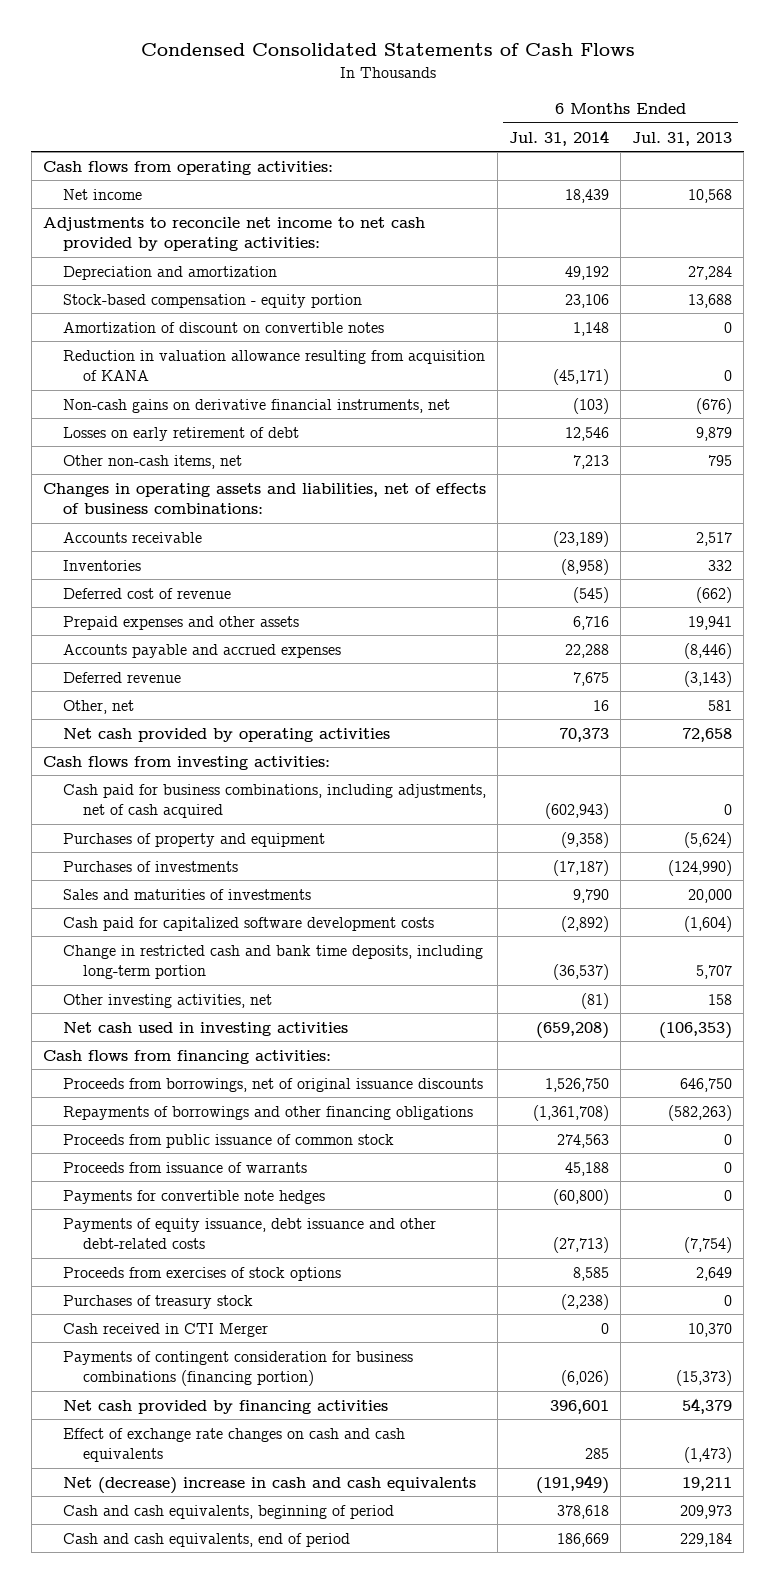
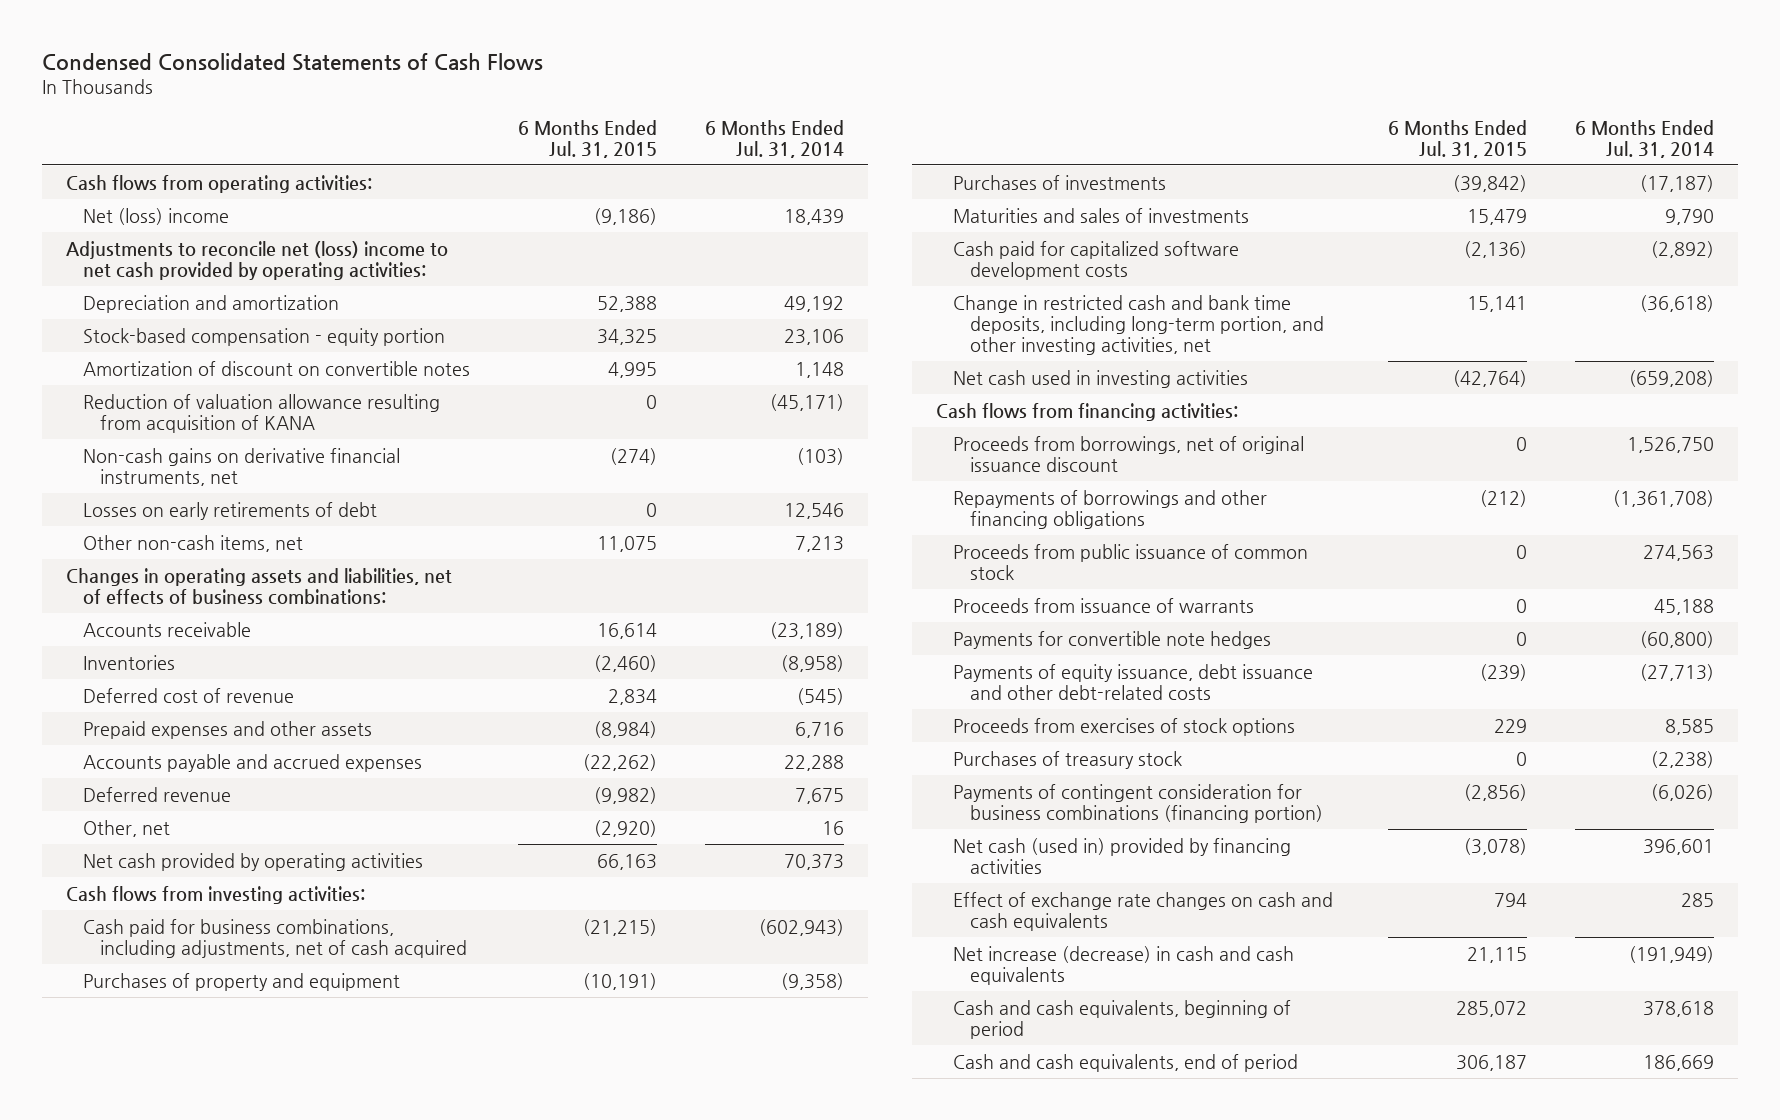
- | 6 Months Ended Jul. 31, 2014 | 6 Months Ended Jul. 31, 2013
+ | 6 Months Ended Jul. 31, 2015 | 6 Months Ended Jul. 31, 2014
- Net income | 18,439 | 10,568
- Adjustments to reconcile net income to net cash provided by operating activities:
+ Net (loss) income | (9,186) | 18,439
+ Adjustments to reconcile net (loss) income to net cash provided by operating activities:
- Reduction in valuation allowance resulting from acquisition of KANA | (45,171) | 0
+ Reduction of valuation allowance resulting from acquisition of KANA | 0 | (45,171)
- Losses on early retirement of debt | 12,546 | 9,879
+ Losses on early retirements of debt | 0 | 12,546
- Sales and maturities of investments | 9,790 | 20,000
+ Maturities and sales of investments | 15,479 | 9,790
- Change in restricted cash and bank time deposits, including long-term portion | (36,537) | 5,707
- Other investing activities, net | (81) | 158
+ Change in restricted cash and bank time deposits, including long-term portion, and other investing activities, net | 15,141 | (36,618)
- Proceeds from borrowings, net of original issuance discounts | 1,526,750 | 646,750
+ Proceeds from borrowings, net of original issuance discount | 0 | 1,526,750
- Cash received in CTI Merger | 0 | 10,370
- Net cash provided by financing activities | 396,601 | 54,379
+ Net cash (used in) provided by financing activities | (3,078) | 396,601
- Net (decrease) increase in cash and cash equivalents | (191,949) | 19,211
+ Net increase (decrease) in cash and cash equivalents | 21,115 | (191,949)

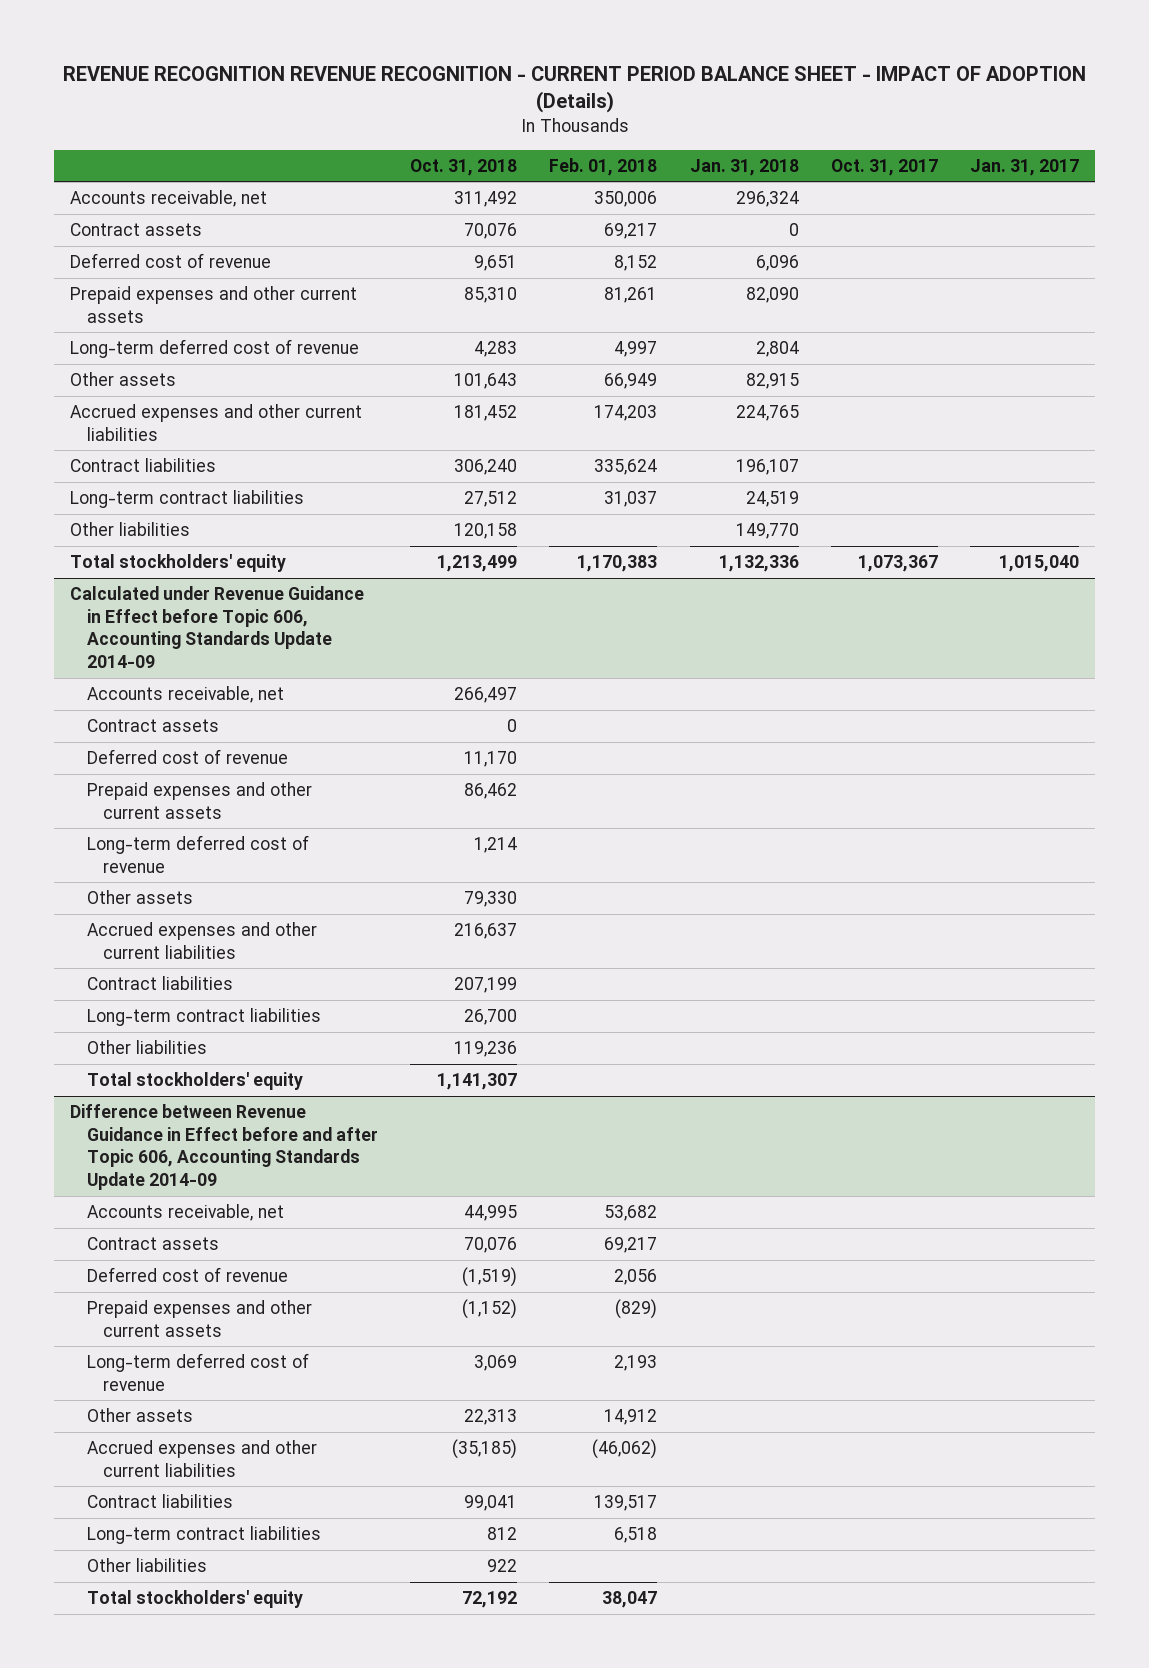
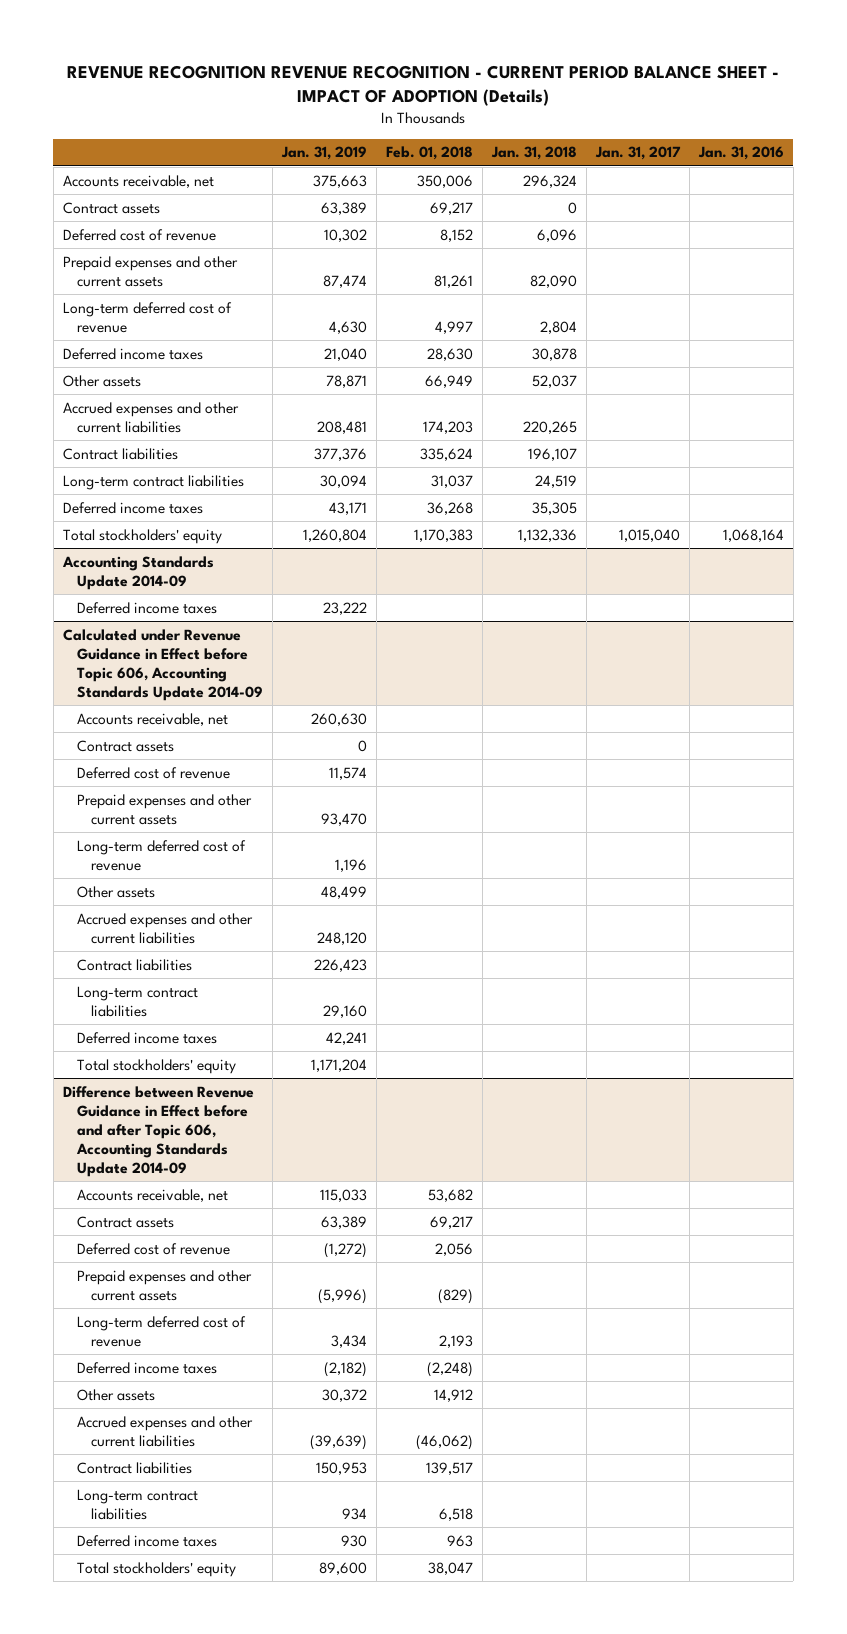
- | Oct. 31, 2018 | Feb. 01, 2018 | Jan. 31, 2018 | Oct. 31, 2017 | Jan. 31, 2017
+ | Jan. 31, 2019 | Feb. 01, 2018 | Jan. 31, 2018 | Jan. 31, 2017 | Jan. 31, 2016
- Other assets | 101,643 | 66,949 | 82,915 | |
- Accrued expenses and other current liabilities | 181,452 | 174,203 | 224,765 | |
+ Deferred income taxes | 21,040 | 28,630 | 30,878 | |
+ Other assets | 78,871 | 66,949 | 52,037 | |
+ Accrued expenses and other current liabilities | 208,481 | 174,203 | 220,265 | |
- Other liabilities | 120,158 | | 149,770 | |
+ Deferred income taxes | 43,171 | 36,268 | 35,305 | |
+ Accounting Standards Update 2014-09
+ Deferred income taxes | 23,222 | | | |
@ Calculated under Revenue Guidance in Effect before Topic 606, Accounting Standards Update 2014-09
- Other liabilities | 119,236 | | | |
+ Deferred income taxes | 42,241 | | | |
@ Difference between Revenue Guidance in Effect before and after Topic 606, Accounting Standards Update 2014-09
+ Deferred income taxes | (2,182) | (2,248) | | |
- Other liabilities | 922 | | | |
+ Deferred income taxes | 930 | 963 | | |

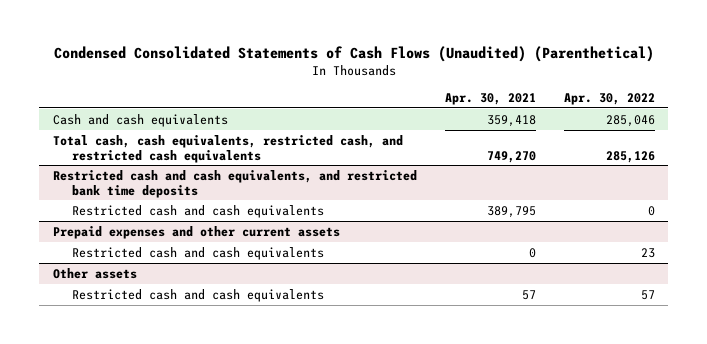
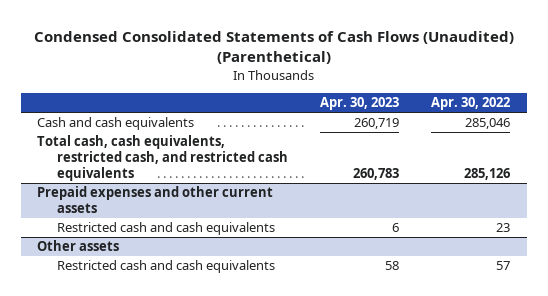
- | Apr. 30, 2021 | Apr. 30, 2022
+ | Apr. 30, 2023 | Apr. 30, 2022
- Restricted cash and cash equivalents, and restricted bank time deposits
- Restricted cash and cash equivalents | 389,795 | 0

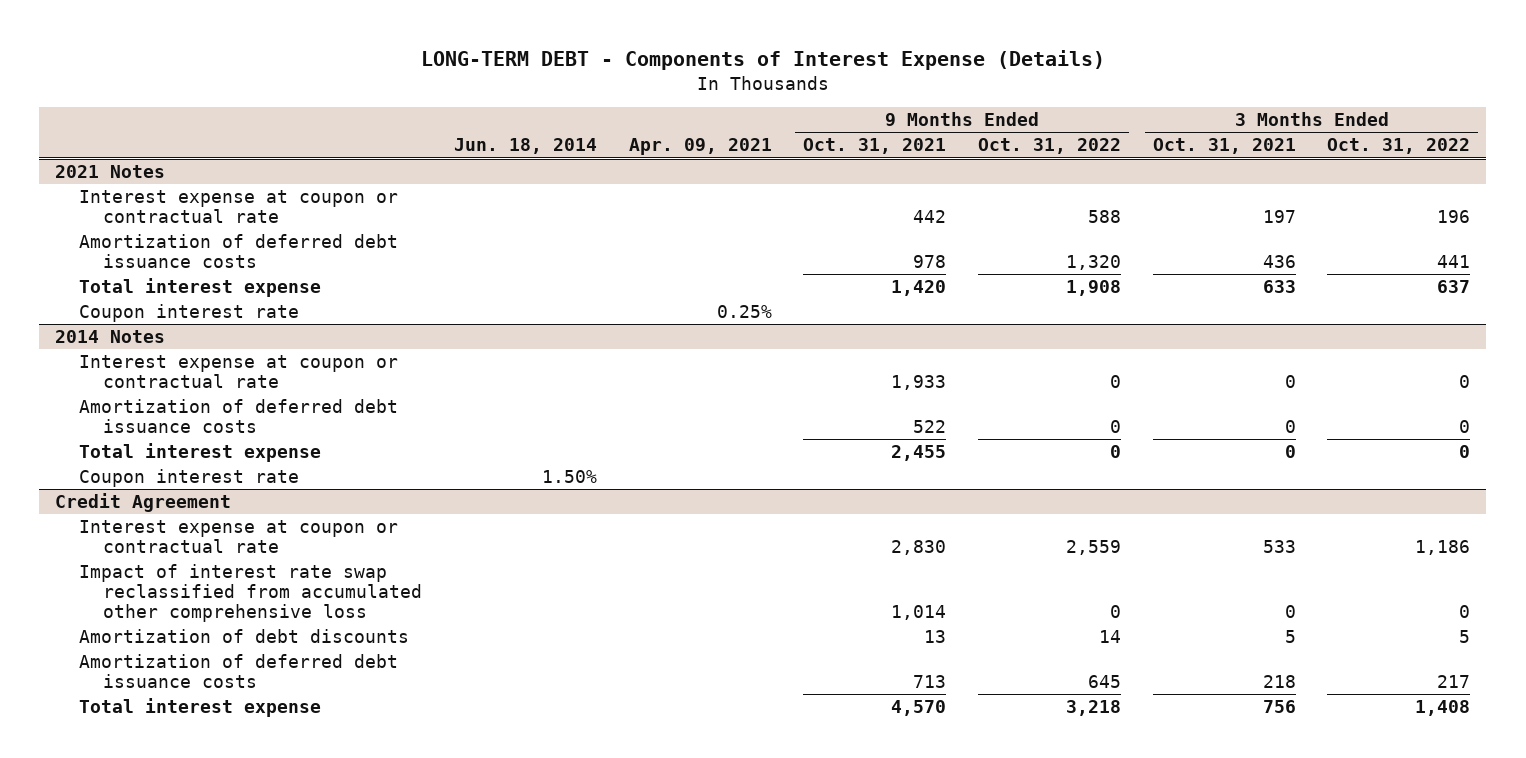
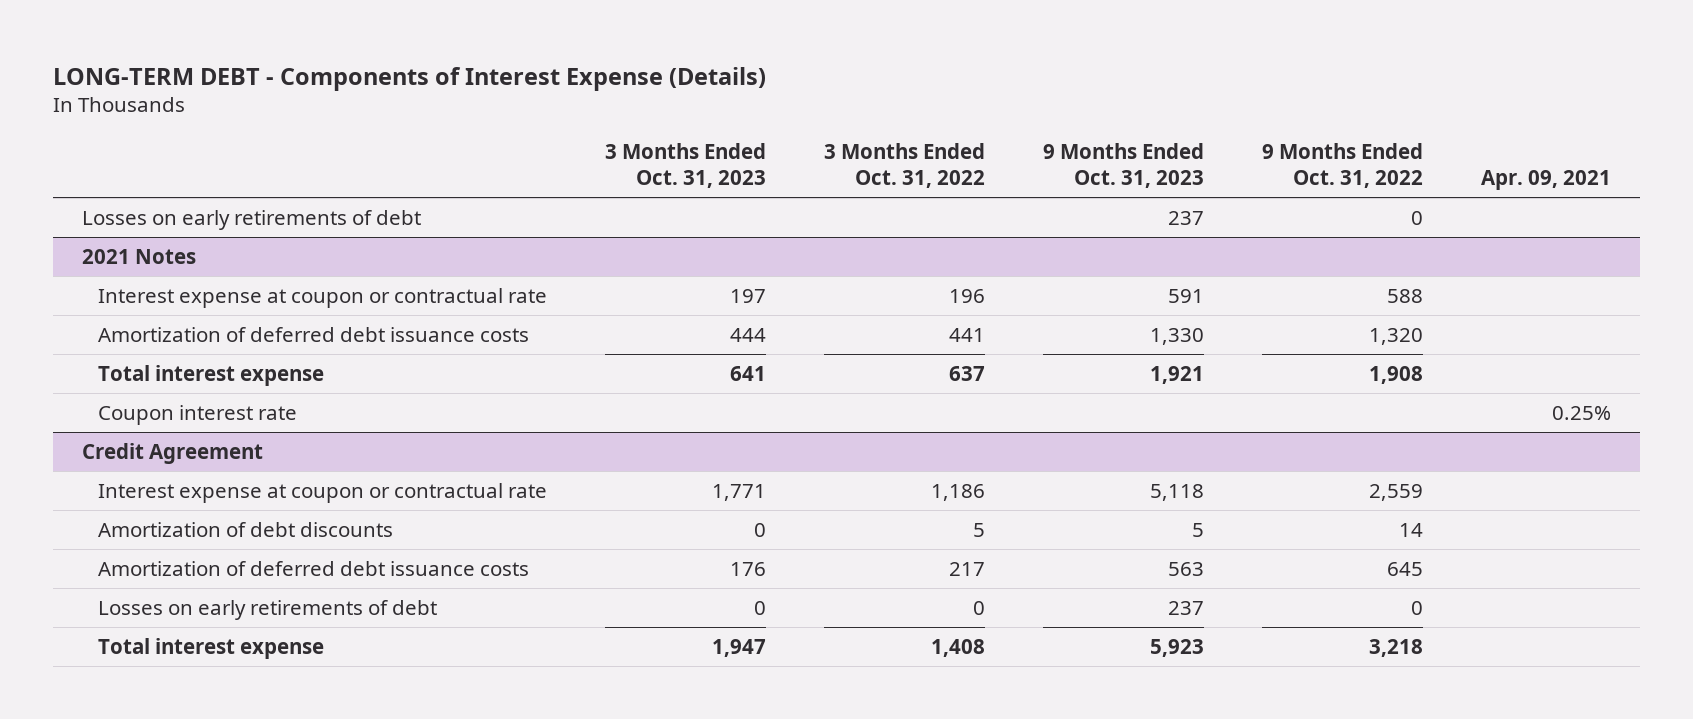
- | Jun. 18, 2014 | Apr. 09, 2021 | 9 Months Ended Oct. 31, 2021 | 9 Months Ended Oct. 31, 2022 | 3 Months Ended Oct. 31, 2021 | 3 Months Ended Oct. 31, 2022
+ | 3 Months Ended Oct. 31, 2023 | 3 Months Ended Oct. 31, 2022 | 9 Months Ended Oct. 31, 2023 | 9 Months Ended Oct. 31, 2022 | Apr. 09, 2021
+ Losses on early retirements of debt | | | 237 | 0 |
- 2014 Notes
- Interest expense at coupon or contractual rate | | | 1,933 | 0 | 0 | 0
- Amortization of deferred debt issuance costs | | | 522 | 0 | 0 | 0
- Total interest expense | | | 2,455 | 0 | 0 | 0
- Coupon interest rate | 1.50% | | | | |
@ Credit Agreement
- Impact of interest rate swap reclassified from accumulated other comprehensive loss | | | 1,014 | 0 | 0 | 0
+ Losses on early retirements of debt | 0 | 0 | 237 | 0 |

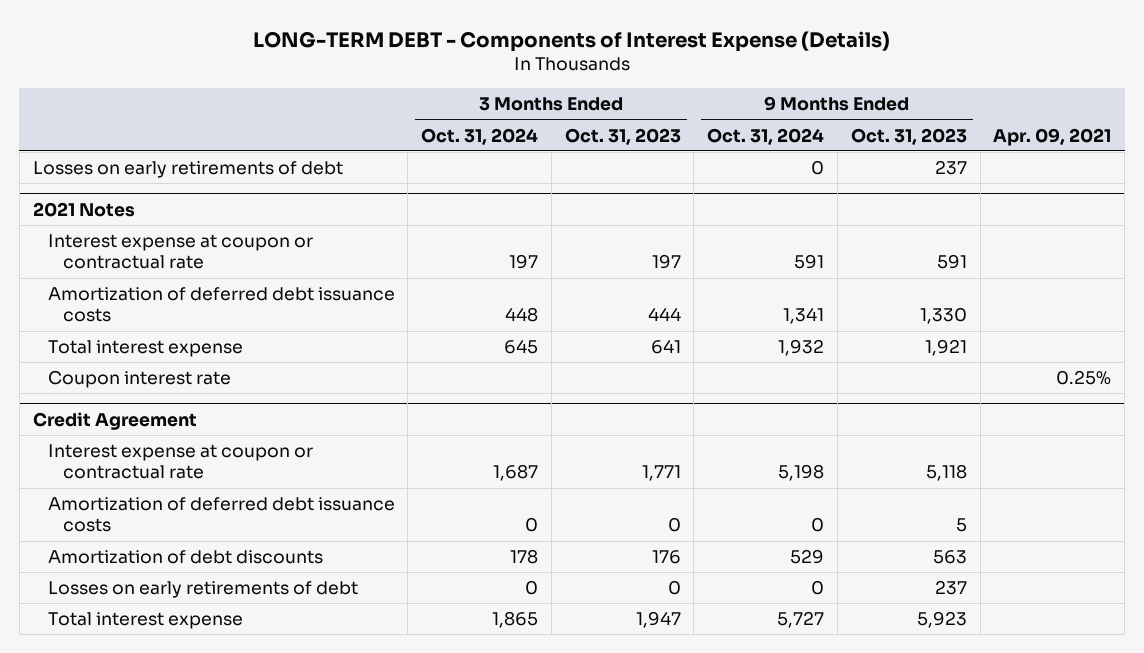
- | 3 Months Ended Oct. 31, 2023 | 3 Months Ended Oct. 31, 2022 | 9 Months Ended Oct. 31, 2023 | 9 Months Ended Oct. 31, 2022 | Apr. 09, 2021
+ | 3 Months Ended Oct. 31, 2024 | 3 Months Ended Oct. 31, 2023 | 9 Months Ended Oct. 31, 2024 | 9 Months Ended Oct. 31, 2023 | Apr. 09, 2021
@ Credit Agreement
- Amortization of debt discounts | 0 | 5 | 5 | 14 |
- Amortization of deferred debt issuance costs | 176 | 217 | 563 | 645 |
+ Amortization of deferred debt issuance costs | 0 | 0 | 0 | 5 |
+ Amortization of debt discounts | 178 | 176 | 529 | 563 |

